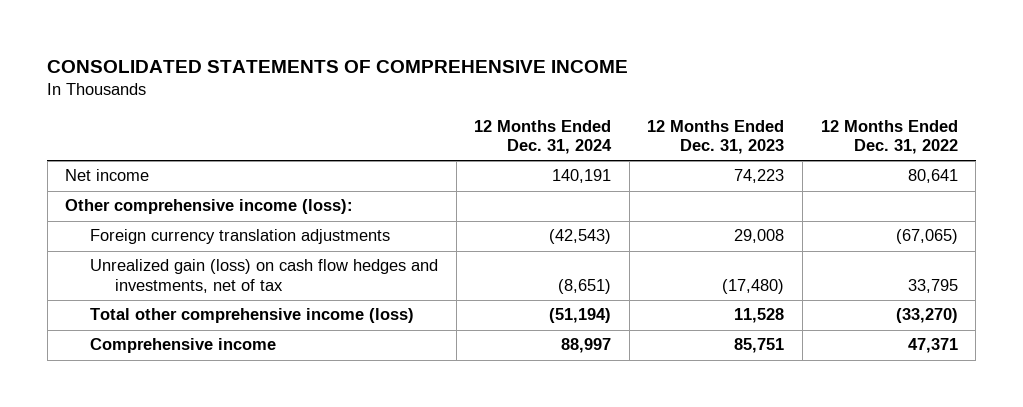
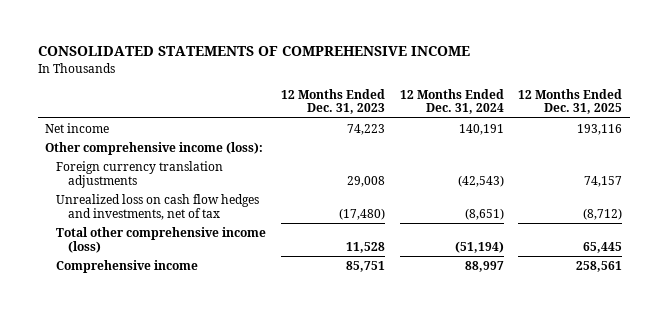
- | 12 Months Ended Dec. 31, 2024 | 12 Months Ended Dec. 31, 2023 | 12 Months Ended Dec. 31, 2022
+ | 12 Months Ended Dec. 31, 2023 | 12 Months Ended Dec. 31, 2024 | 12 Months Ended Dec. 31, 2025
- Unrealized gain (loss) on cash flow hedges and investments, net of tax | (8,651) | (17,480) | 33,795
+ Unrealized loss on cash flow hedges and investments, net of tax | (17,480) | (8,651) | (8,712)

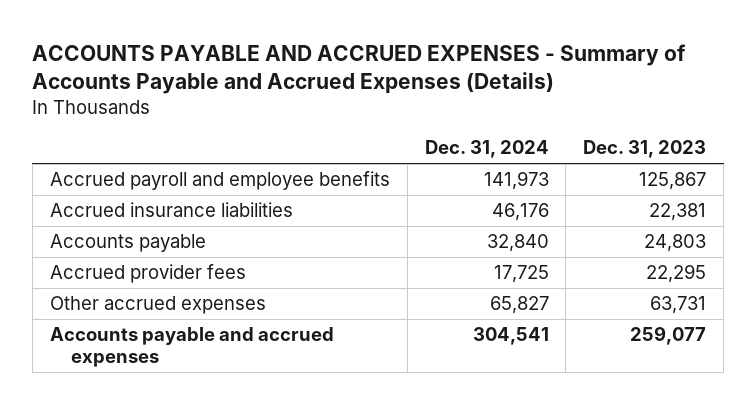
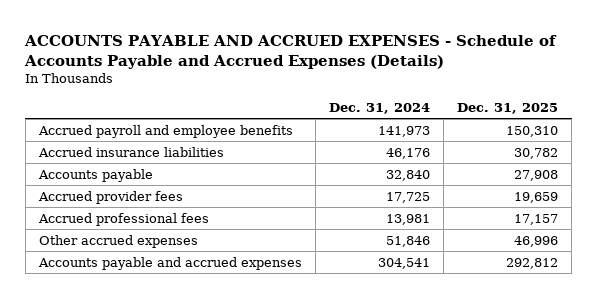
- ACCOUNTS PAYABLE AND ACCRUED EXPENSES - Summary of Accounts Payable and Accrued Expenses (Details)
+ ACCOUNTS PAYABLE AND ACCRUED EXPENSES - Schedule of Accounts Payable and Accrued Expenses (Details)
- | Dec. 31, 2024 | Dec. 31, 2023
+ | Dec. 31, 2024 | Dec. 31, 2025
- Other accrued expenses | 65,827 | 63,731
+ Accrued professional fees | 13,981 | 17,157
+ Other accrued expenses | 51,846 | 46,996

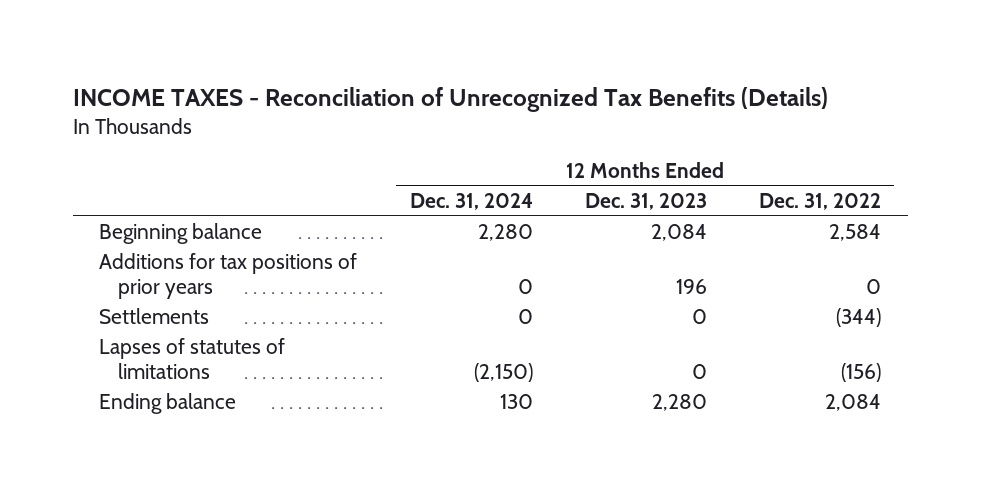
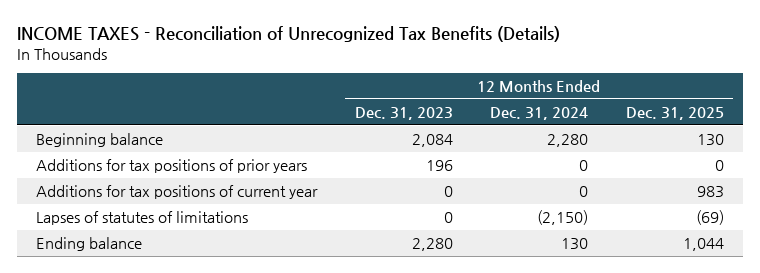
- | 12 Months Ended Dec. 31, 2024 | 12 Months Ended Dec. 31, 2023 | 12 Months Ended Dec. 31, 2022
+ | 12 Months Ended Dec. 31, 2023 | 12 Months Ended Dec. 31, 2024 | 12 Months Ended Dec. 31, 2025
- Settlements | 0 | 0 | (344)
+ Additions for tax positions of current year | 0 | 0 | 983

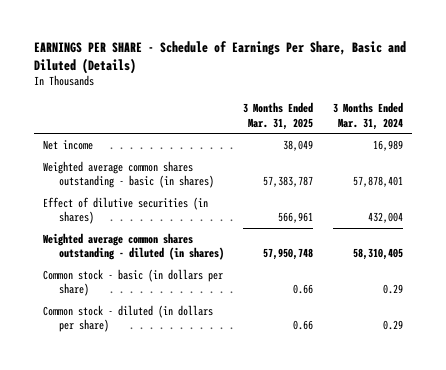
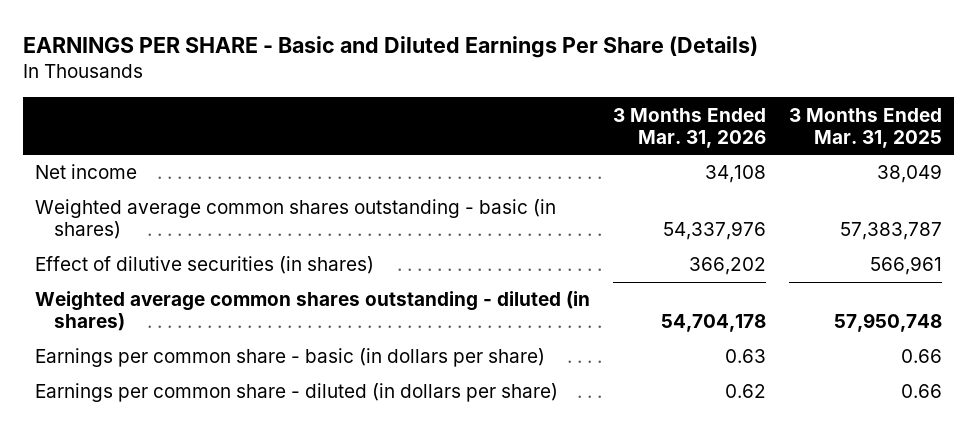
- EARNINGS PER SHARE - Schedule of Earnings Per Share, Basic and Diluted (Details)
+ EARNINGS PER SHARE - Basic and Diluted Earnings Per Share (Details)
- | 3 Months Ended Mar. 31, 2025 | 3 Months Ended Mar. 31, 2024
+ | 3 Months Ended Mar. 31, 2026 | 3 Months Ended Mar. 31, 2025
- Common stock - basic (in dollars per share) | 0.66 | 0.29
- Common stock - diluted (in dollars per share) | 0.66 | 0.29
+ Earnings per common share - basic (in dollars per share) | 0.63 | 0.66
+ Earnings per common share - diluted (in dollars per share) | 0.62 | 0.66

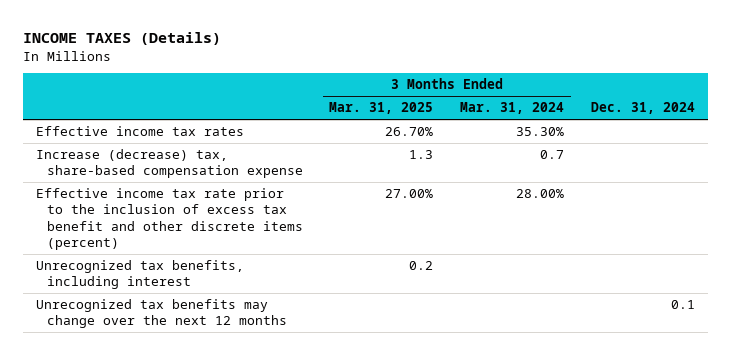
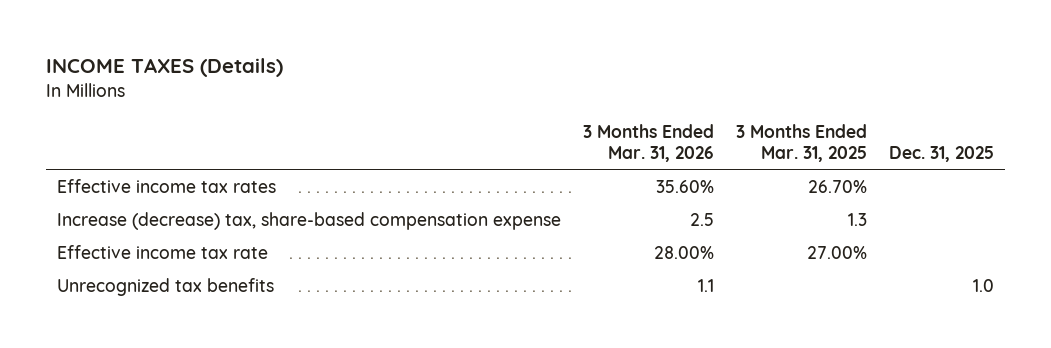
- | 3 Months Ended Mar. 31, 2025 | 3 Months Ended Mar. 31, 2024 | Dec. 31, 2024
+ | 3 Months Ended Mar. 31, 2026 | 3 Months Ended Mar. 31, 2025 | Dec. 31, 2025
- Effective income tax rate prior to the inclusion of excess tax benefit and other discrete items (percent) | 27.00% | 28.00% |
- Unrecognized tax benefits, including interest | 0.2 | |
- Unrecognized tax benefits may change over the next 12 months | | | 0.1
+ Effective income tax rate | 28.00% | 27.00% |
+ Unrecognized tax benefits | 1.1 | | 1.0

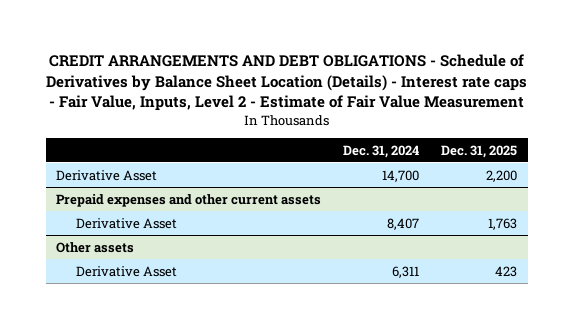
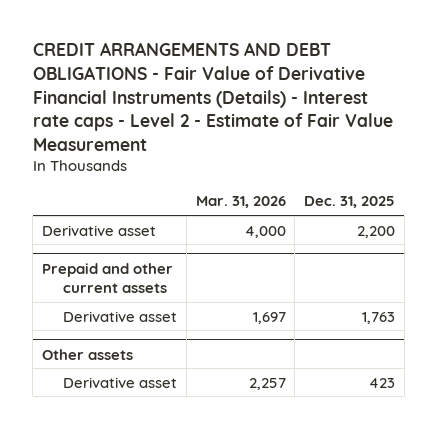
- CREDIT ARRANGEMENTS AND DEBT OBLIGATIONS - Schedule of Derivatives by Balance Sheet Location (Details) - Interest rate caps - Fair Value, Inputs, Level 2 - Estimate of Fair Value Measurement
+ CREDIT ARRANGEMENTS AND DEBT OBLIGATIONS - Fair Value of Derivative Financial Instruments (Details) - Interest rate caps - Level 2 - Estimate of Fair Value Measurement
- | Dec. 31, 2024 | Dec. 31, 2025
+ | Mar. 31, 2026 | Dec. 31, 2025
- Derivative Asset | 14,700 | 2,200
- Prepaid expenses and other current assets
- Derivative Asset | 8,407 | 1,763
+ Derivative asset | 4,000 | 2,200
+ Prepaid and other current assets
+ Derivative asset | 1,697 | 1,763
@ Other assets
- Derivative Asset | 6,311 | 423
+ Derivative asset | 2,257 | 423

